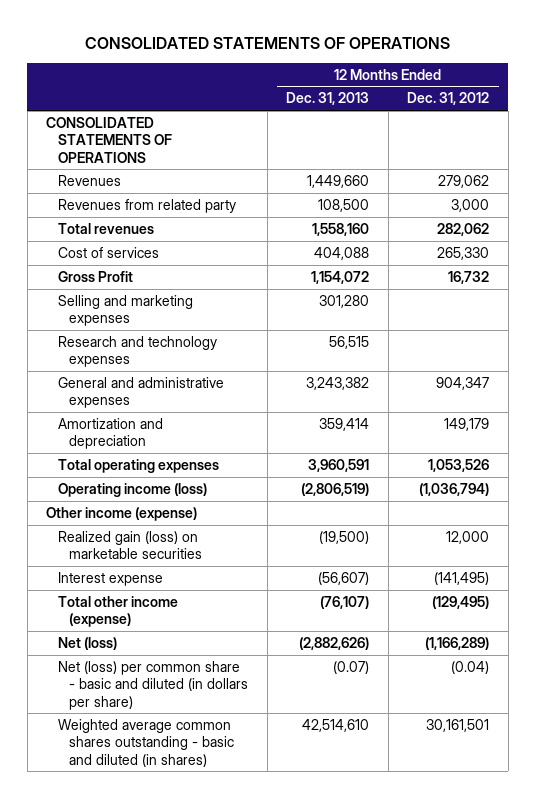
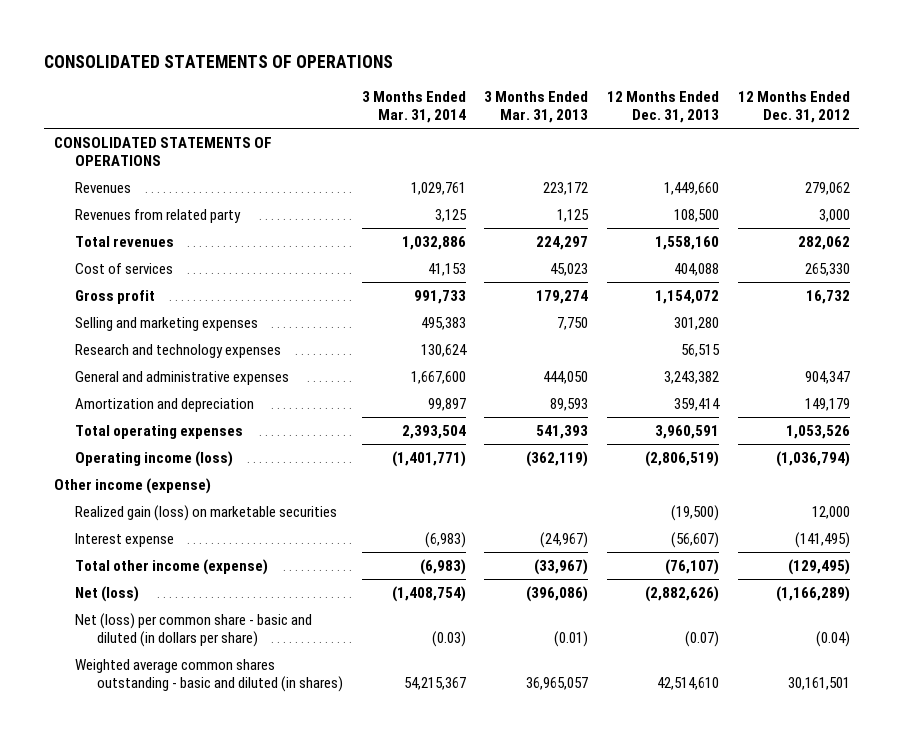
- | 12 Months Ended Dec. 31, 2013 | 12 Months Ended Dec. 31, 2012
+ | 3 Months Ended Mar. 31, 2014 | 3 Months Ended Mar. 31, 2013 | 12 Months Ended Dec. 31, 2013 | 12 Months Ended Dec. 31, 2012
- Gross Profit | 1,154,072 | 16,732
+ Gross profit | 991,733 | 179,274 | 1,154,072 | 16,732

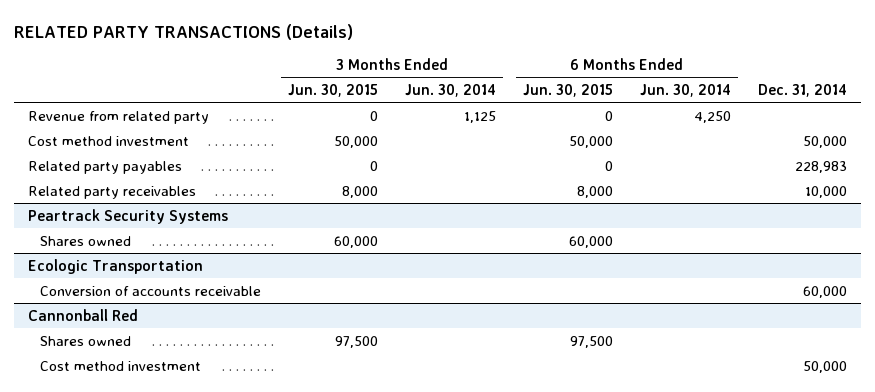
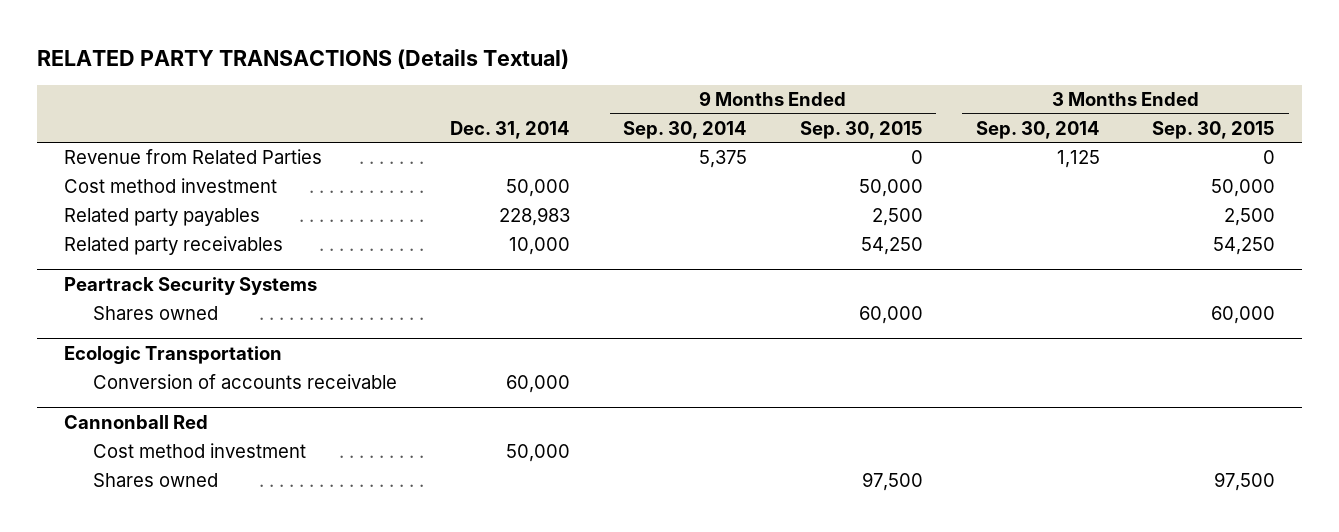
- RELATED PARTY TRANSACTIONS (Details)
+ RELATED PARTY TRANSACTIONS (Details Textual)
- | 3 Months Ended Jun. 30, 2015 | 3 Months Ended Jun. 30, 2014 | 6 Months Ended Jun. 30, 2015 | 6 Months Ended Jun. 30, 2014 | Dec. 31, 2014
+ | Dec. 31, 2014 | 9 Months Ended Sep. 30, 2014 | 9 Months Ended Sep. 30, 2015 | 3 Months Ended Sep. 30, 2014 | 3 Months Ended Sep. 30, 2015
- Revenue from related party | 0 | 1,125 | 0 | 4,250 |
+ Revenue from Related Parties | | 5,375 | 0 | 1,125 | 0
@ Cannonball Red
moved down: Shares owned | | | 97,500 | | 97,500

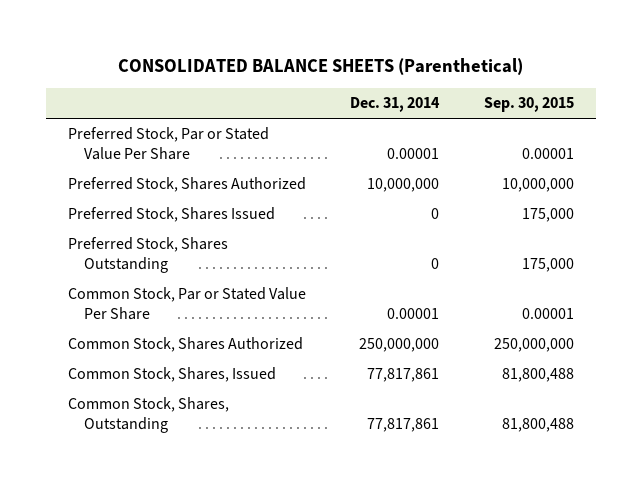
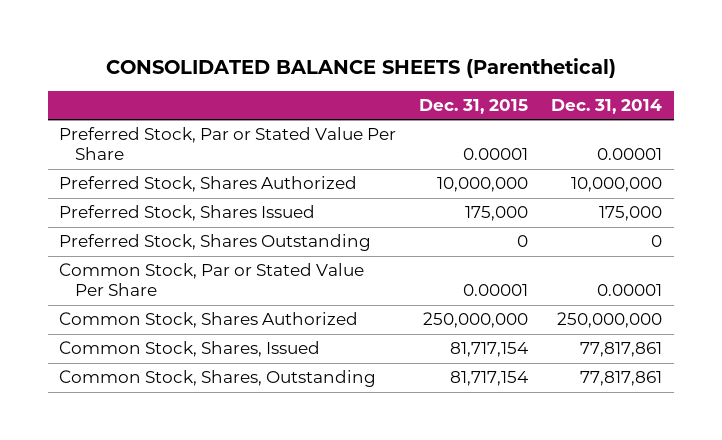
- | Dec. 31, 2014 | Sep. 30, 2015
+ | Dec. 31, 2015 | Dec. 31, 2014
- Preferred Stock, Shares Issued | 0 | 175,000
+ Preferred Stock, Shares Issued | 175,000 | 175,000

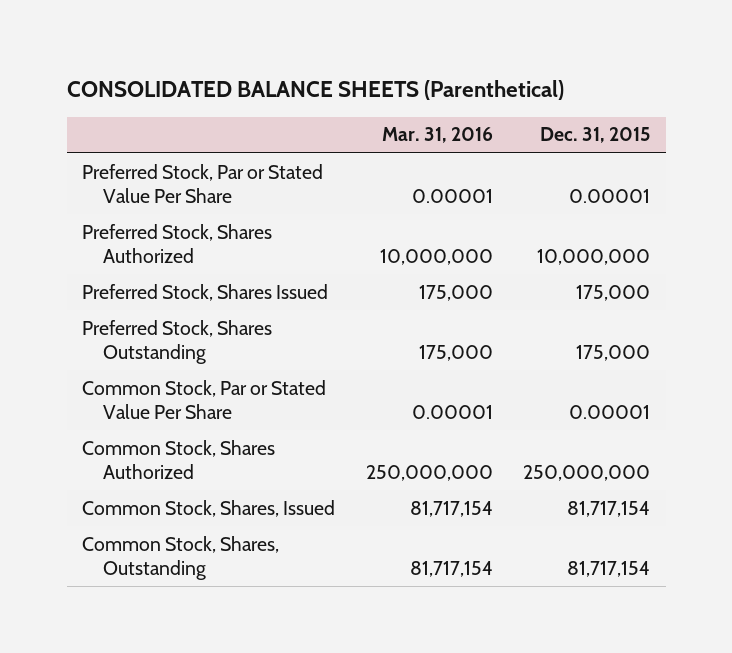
- | Dec. 31, 2015 | Dec. 31, 2014
+ | Mar. 31, 2016 | Dec. 31, 2015
- Preferred Stock, Shares Outstanding | 0 | 0
+ Preferred Stock, Shares Outstanding | 175,000 | 175,000

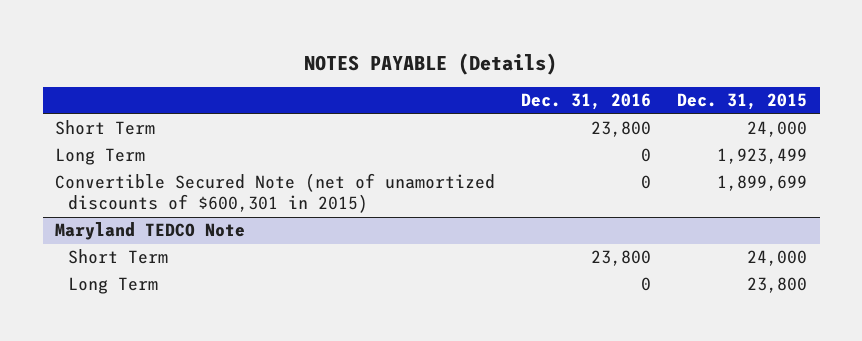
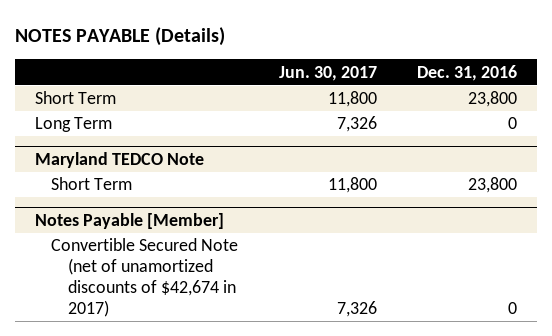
- | Dec. 31, 2016 | Dec. 31, 2015
+ | Jun. 30, 2017 | Dec. 31, 2016
- Convertible Secured Note (net of unamortized discounts of $600,301 in 2015) | 0 | 1,899,699
@ Maryland TEDCO Note
- Long Term | 0 | 23,800
+ Notes Payable [Member]
+ Convertible Secured Note (net of unamortized discounts of $42,674 in 2017) | 7,326 | 0

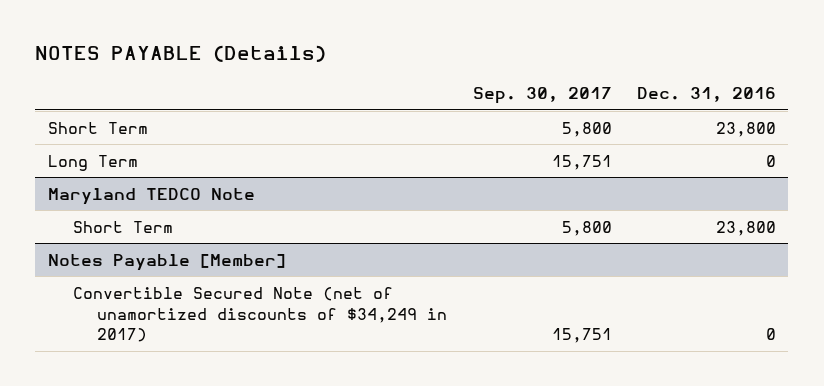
- | Jun. 30, 2017 | Dec. 31, 2016
+ | Sep. 30, 2017 | Dec. 31, 2016
@ Notes Payable [Member]
- Convertible Secured Note (net of unamortized discounts of $42,674 in 2017) | 7,326 | 0
+ Convertible Secured Note (net of unamortized discounts of $34,249 in 2017) | 15,751 | 0

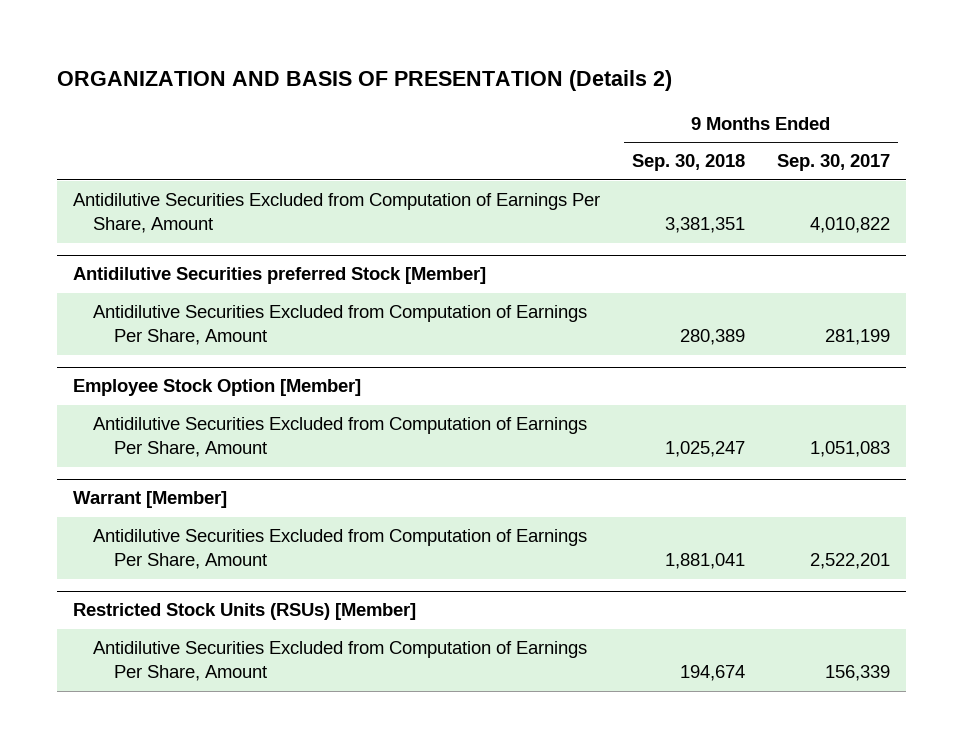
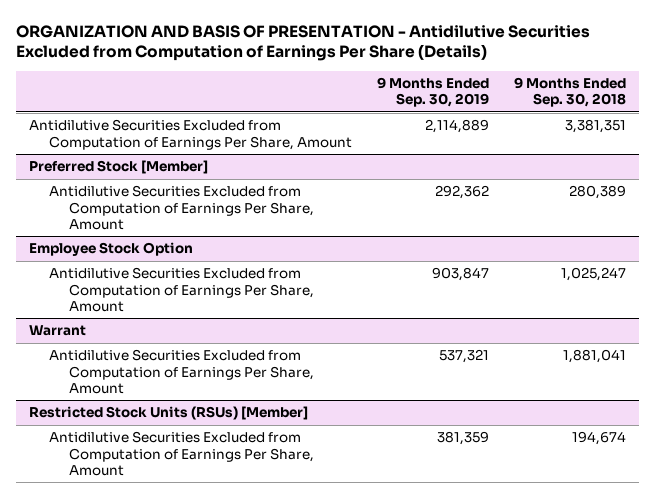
- ORGANIZATION AND BASIS OF PRESENTATION (Details 2)
+ ORGANIZATION AND BASIS OF PRESENTATION - Antidilutive Securities Excluded from Computation of Earnings Per Share (Details)
- | 9 Months Ended Sep. 30, 2018 | 9 Months Ended Sep. 30, 2017
+ | 9 Months Ended Sep. 30, 2019 | 9 Months Ended Sep. 30, 2018
- Antidilutive Securities preferred Stock [Member]
+ Preferred Stock [Member]
- Employee Stock Option [Member]
+ Employee Stock Option
- Warrant [Member]
+ Warrant

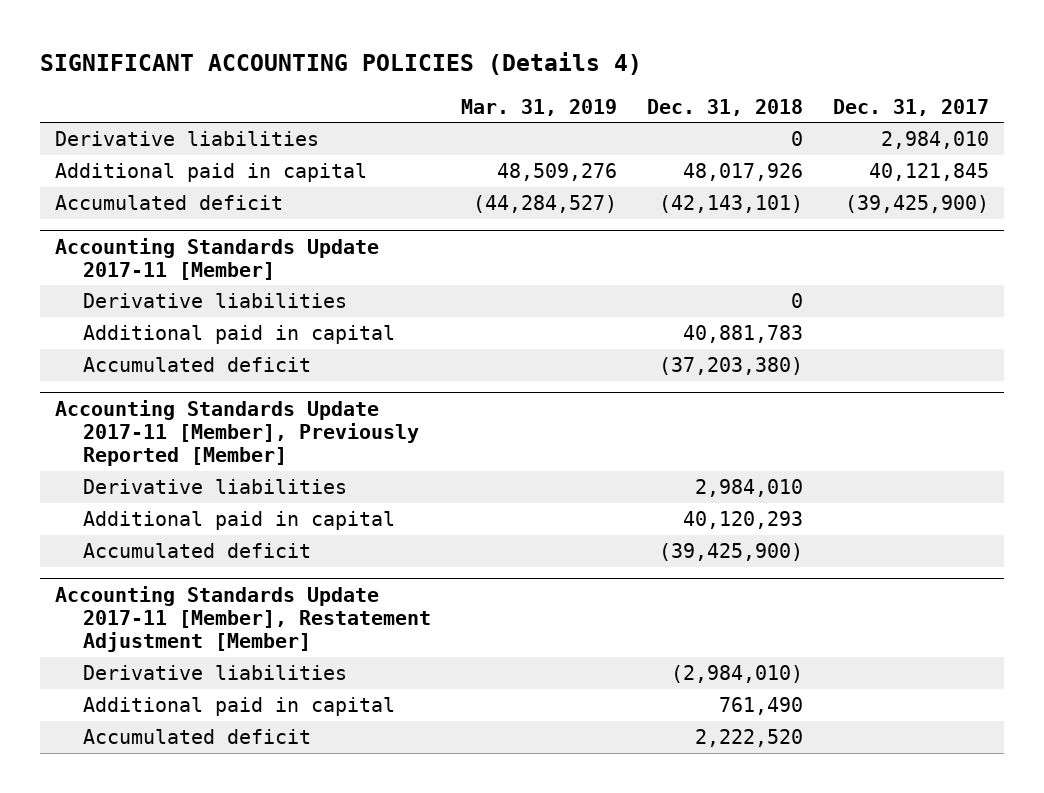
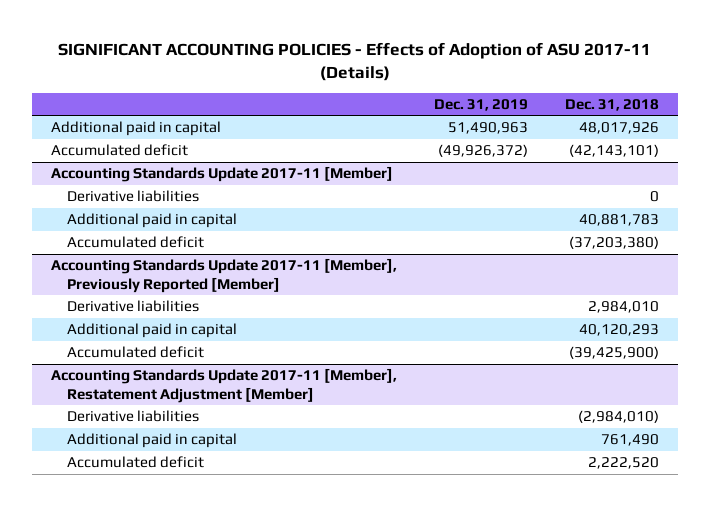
- SIGNIFICANT ACCOUNTING POLICIES (Details 4)
+ SIGNIFICANT ACCOUNTING POLICIES - Effects of Adoption of ASU 2017-11 (Details)
- | Mar. 31, 2019 | Dec. 31, 2018 | Dec. 31, 2017
+ | Dec. 31, 2019 | Dec. 31, 2018
- Derivative liabilities | | 0 | 2,984,010

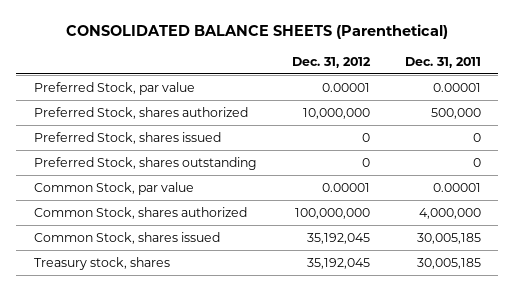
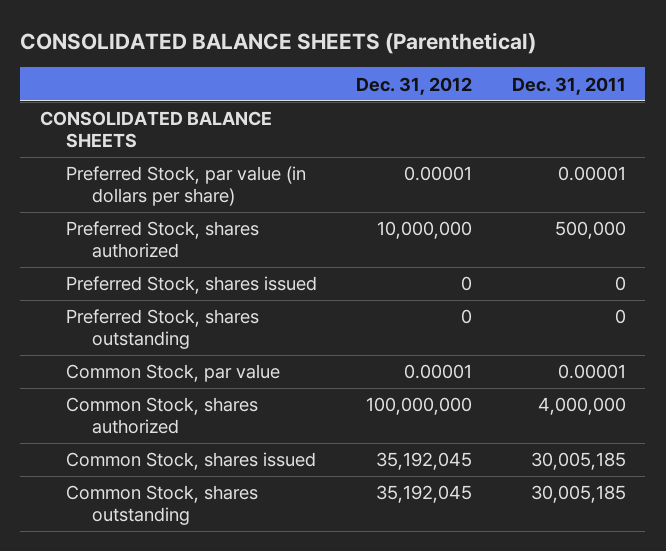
- Preferred Stock, par value | 0.00001 | 0.00001
+ CONSOLIDATED BALANCE SHEETS
+ Preferred Stock, par value (in dollars per share) | 0.00001 | 0.00001
- Treasury stock, shares | 35,192,045 | 30,005,185
+ Common Stock, shares outstanding | 35,192,045 | 30,005,185

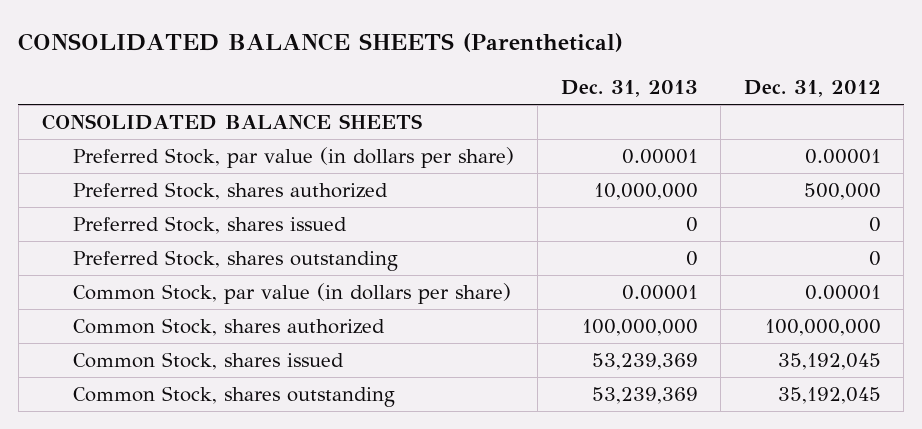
- | Dec. 31, 2012 | Dec. 31, 2011
+ | Dec. 31, 2013 | Dec. 31, 2012
- Preferred Stock, shares authorized | 10,000,000 | 500,000
+ Preferred Stock, shares authorized | 10,000,000 | 500,000
- Common Stock, par value | 0.00001 | 0.00001
+ Common Stock, par value (in dollars per share) | 0.00001 | 0.00001

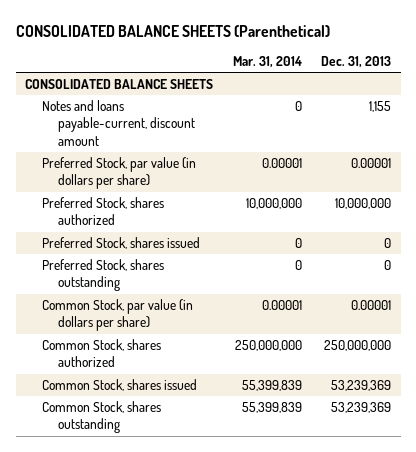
- | Dec. 31, 2013 | Dec. 31, 2012
+ | Mar. 31, 2014 | Dec. 31, 2013
+ Notes and loans payable-current, discount amount | 0 | 1,155
- Common Stock, shares authorized | 100,000,000 | 100,000,000
+ Common Stock, shares authorized | 250,000,000 | 250,000,000

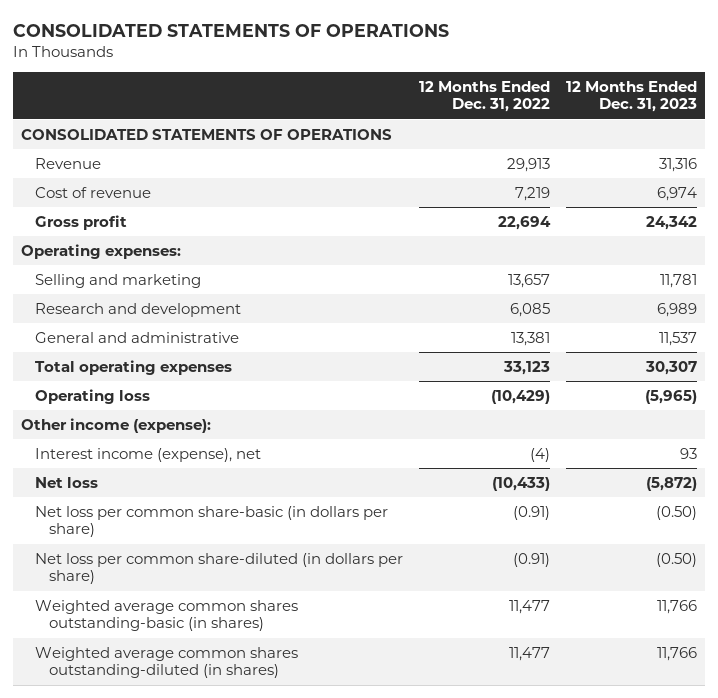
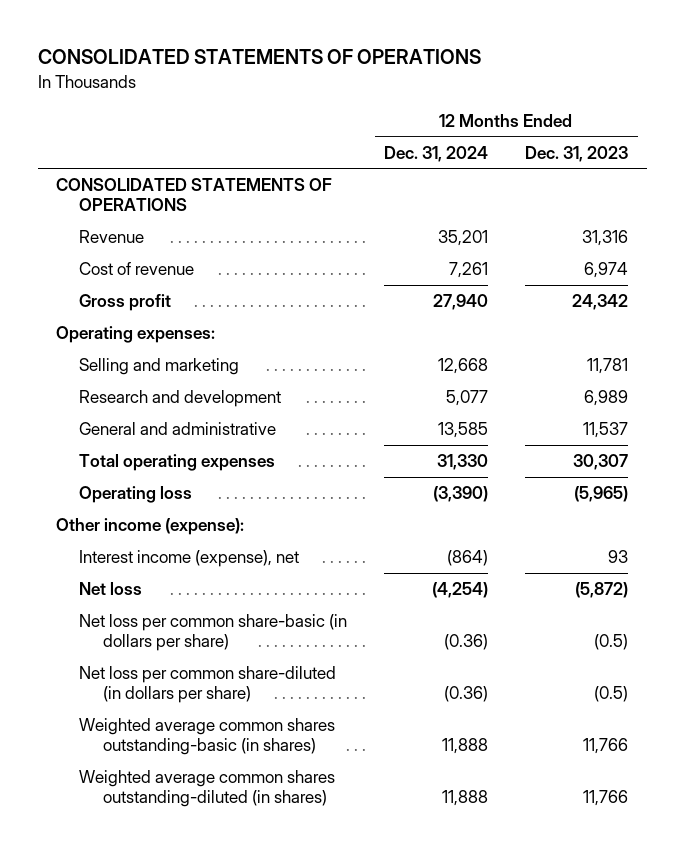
- | 12 Months Ended Dec. 31, 2022 | 12 Months Ended Dec. 31, 2023
+ | 12 Months Ended Dec. 31, 2024 | 12 Months Ended Dec. 31, 2023
- Net loss per common share-basic (in dollars per share) | (0.91) | (0.50)
- Net loss per common share-diluted (in dollars per share) | (0.91) | (0.50)
+ Net loss per common share-basic (in dollars per share) | (0.36) | (0.5)
+ Net loss per common share-diluted (in dollars per share) | (0.36) | (0.5)

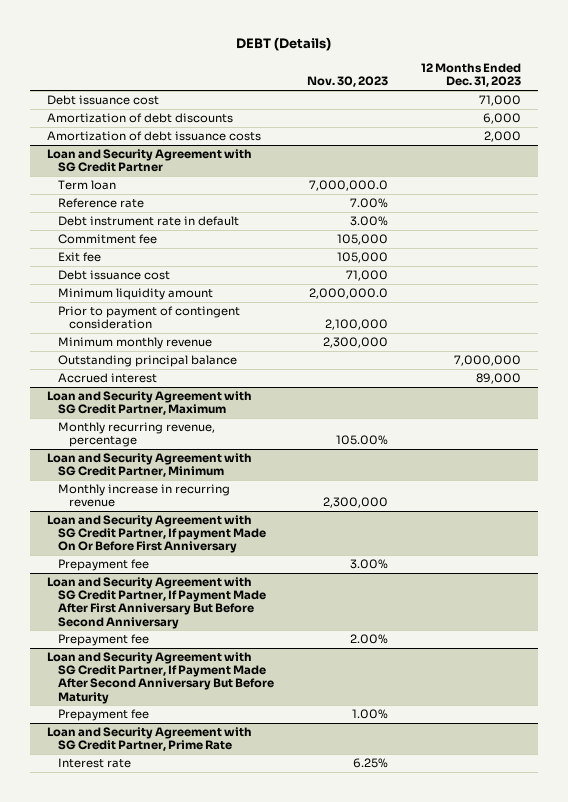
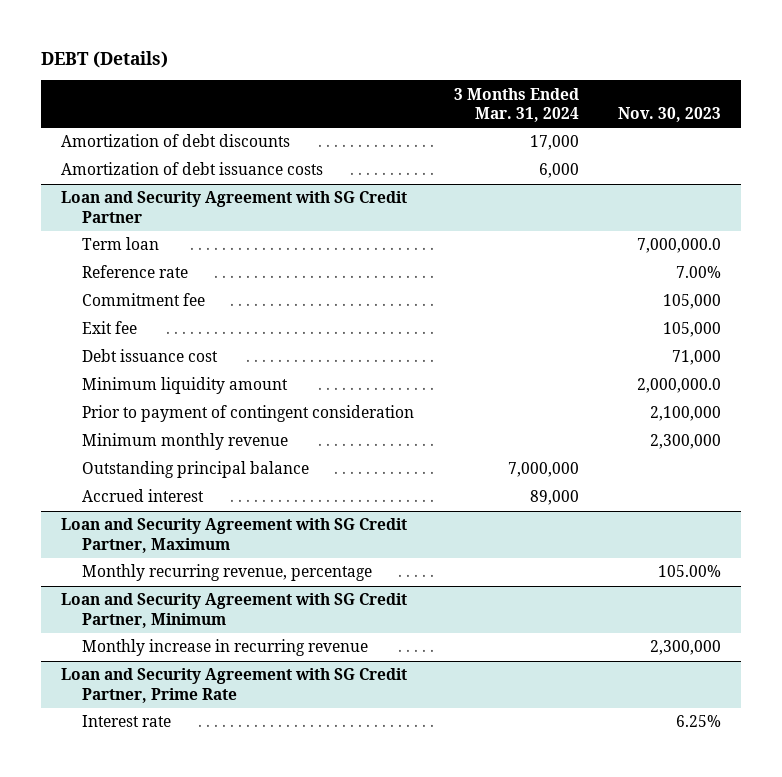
- | Nov. 30, 2023 | 12 Months Ended Dec. 31, 2023
+ | 3 Months Ended Mar. 31, 2024 | Nov. 30, 2023
- Debt issuance cost | | 71,000
@ Loan and Security Agreement with SG Credit Partner
- Debt instrument rate in default | 3.00% |
- Loan and Security Agreement with SG Credit Partner, If payment Made On Or Before First Anniversary
- Prepayment fee | 3.00% |
- Loan and Security Agreement with SG Credit Partner, If Payment Made After First Anniversary But Before Second Anniversary
- Prepayment fee | 2.00% |
- Loan and Security Agreement with SG Credit Partner, If Payment Made After Second Anniversary But Before Maturity
- Prepayment fee | 1.00% |

